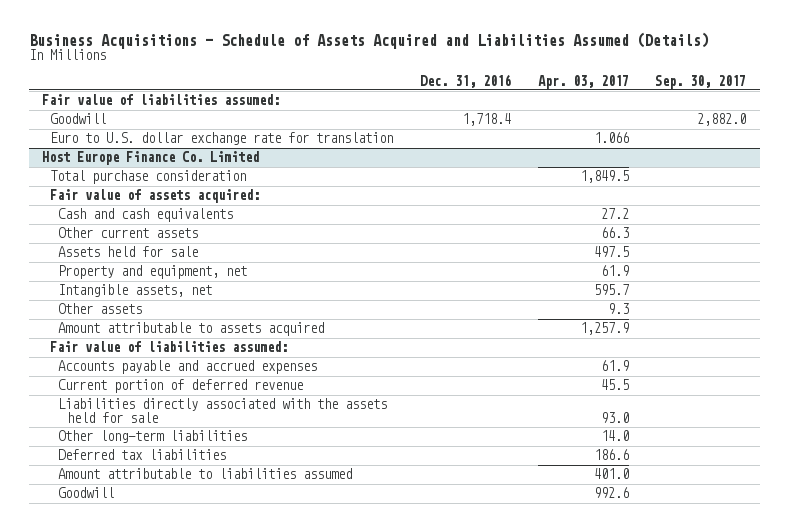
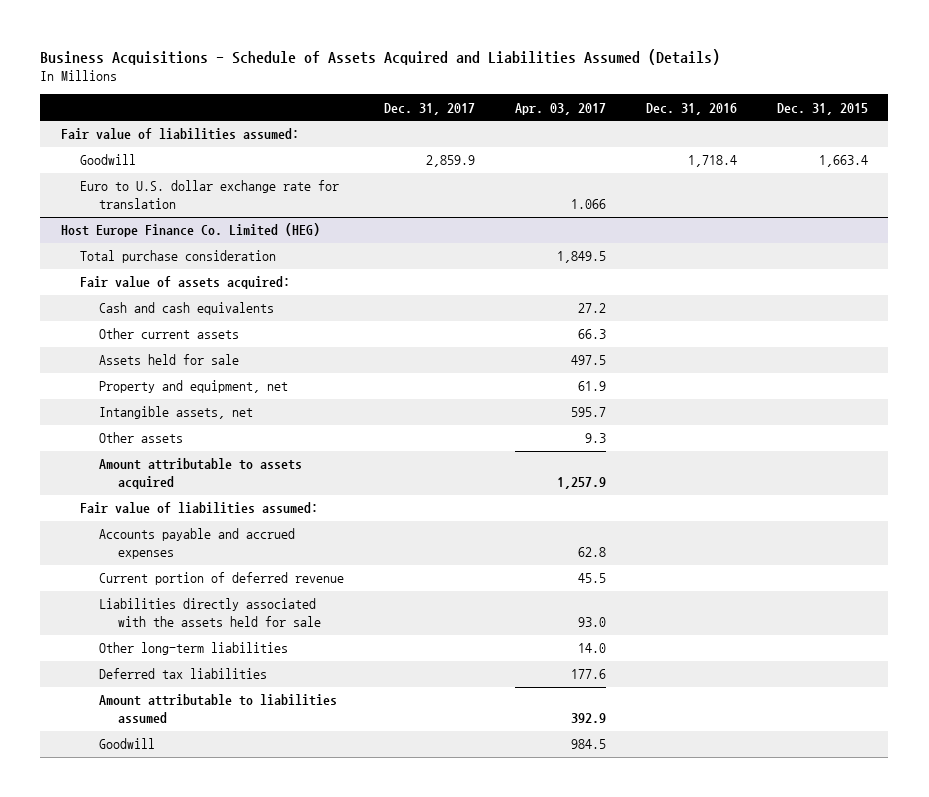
- | Dec. 31, 2016 | Apr. 03, 2017 | Sep. 30, 2017
+ | Dec. 31, 2017 | Apr. 03, 2017 | Dec. 31, 2016 | Dec. 31, 2015
- Host Europe Finance Co. Limited
+ Host Europe Finance Co. Limited (HEG)
- Accounts payable and accrued expenses | | 61.9 |
+ Accounts payable and accrued expenses | | 62.8 | |
- Deferred tax liabilities | | 186.6 |
- Amount attributable to liabilities assumed | | 401.0 |
- Goodwill | | 992.6 |
+ Deferred tax liabilities | | 177.6 | |
+ Amount attributable to liabilities assumed | | 392.9 | |
+ Goodwill | | 984.5 | |

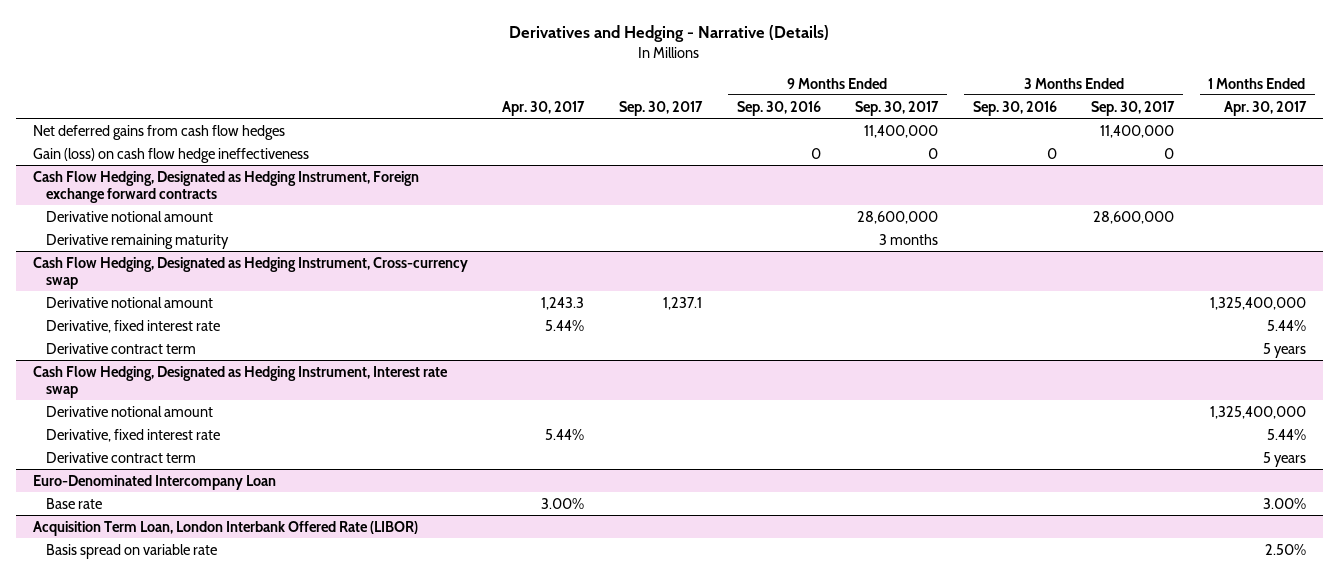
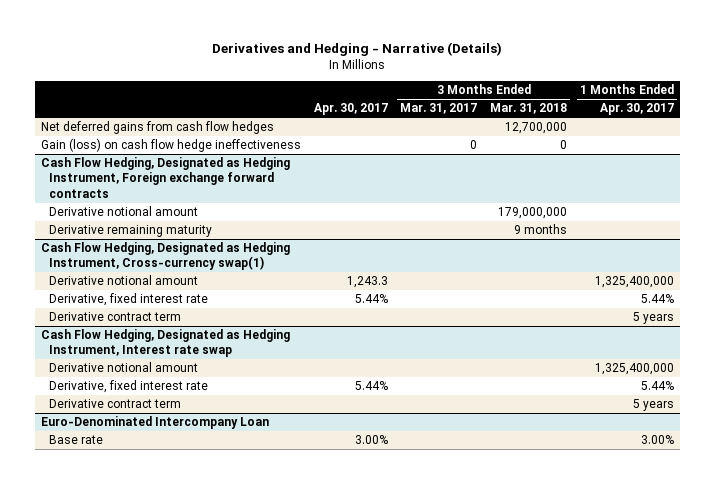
- | Apr. 30, 2017 | Sep. 30, 2017 | 9 Months Ended Sep. 30, 2016 | 9 Months Ended Sep. 30, 2017 | 3 Months Ended Sep. 30, 2016 | 3 Months Ended Sep. 30, 2017 | 1 Months Ended Apr. 30, 2017
+ | Apr. 30, 2017 | 3 Months Ended Mar. 31, 2017 | 3 Months Ended Mar. 31, 2018 | 1 Months Ended Apr. 30, 2017
- Cash Flow Hedging, Designated as Hedging Instrument, Cross-currency swap
+ Cash Flow Hedging, Designated as Hedging Instrument, Cross-currency swap(1)
- Acquisition Term Loan, London Interbank Offered Rate (LIBOR)
- Basis spread on variable rate | | | | | | | 2.50%

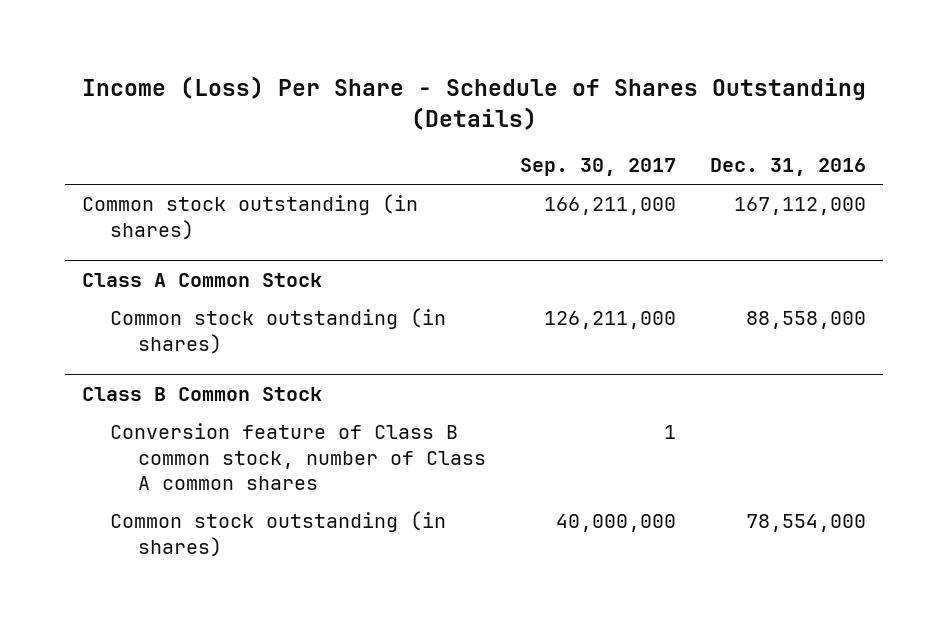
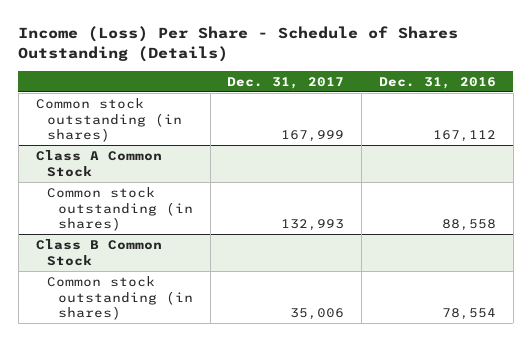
- | Sep. 30, 2017 | Dec. 31, 2016
+ | Dec. 31, 2017 | Dec. 31, 2016
- Common stock outstanding (in shares) | 166,211,000 | 167,112,000
+ Common stock outstanding (in shares) | 167,999 | 167,112
@ Class A Common Stock
- Common stock outstanding (in shares) | 126,211,000 | 88,558,000
+ Common stock outstanding (in shares) | 132,993 | 88,558
@ Class B Common Stock
- Conversion feature of Class B common stock, number of Class A common shares | 1 |
- Common stock outstanding (in shares) | 40,000,000 | 78,554,000
+ Common stock outstanding (in shares) | 35,006 | 78,554

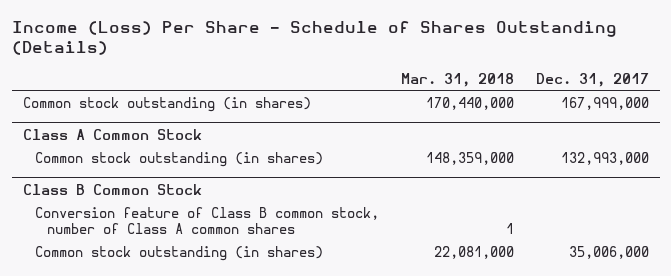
- | Dec. 31, 2017 | Dec. 31, 2016
+ | Mar. 31, 2018 | Dec. 31, 2017
- Common stock outstanding (in shares) | 167,999 | 167,112
+ Common stock outstanding (in shares) | 170,440,000 | 167,999,000
@ Class A Common Stock
- Common stock outstanding (in shares) | 132,993 | 88,558
+ Common stock outstanding (in shares) | 148,359,000 | 132,993,000
@ Class B Common Stock
- Common stock outstanding (in shares) | 35,006 | 78,554
+ Conversion feature of Class B common stock, number of Class A common shares | 1 |
+ Common stock outstanding (in shares) | 22,081,000 | 35,006,000

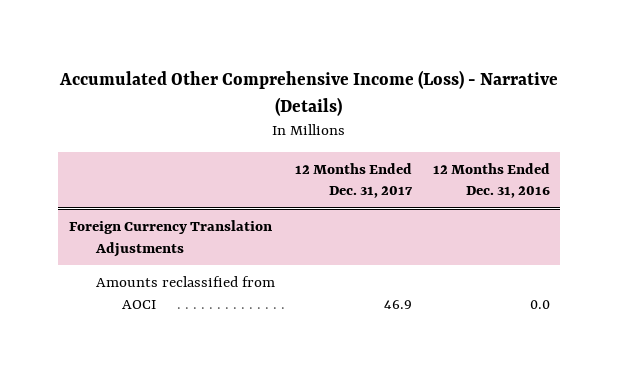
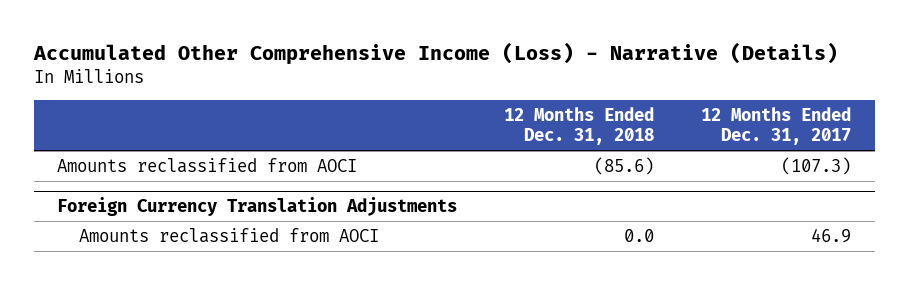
- | 12 Months Ended Dec. 31, 2017 | 12 Months Ended Dec. 31, 2016
+ | 12 Months Ended Dec. 31, 2018 | 12 Months Ended Dec. 31, 2017
+ Amounts reclassified from AOCI | (85.6) | (107.3)

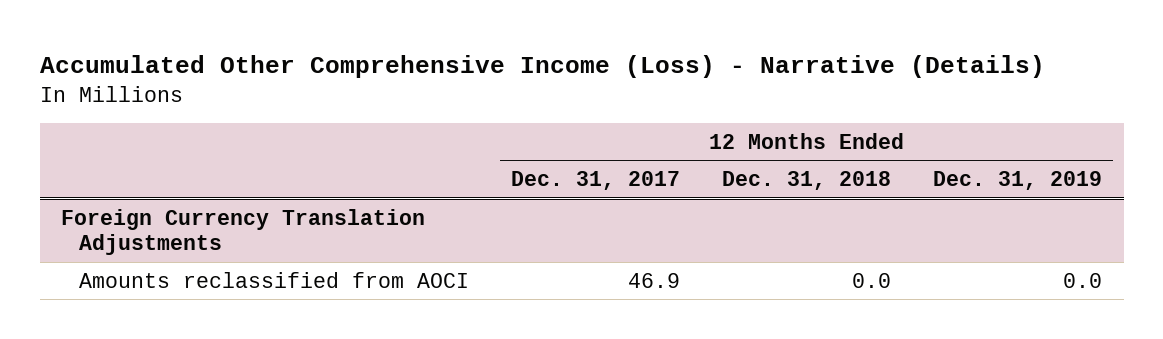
- | 12 Months Ended Dec. 31, 2018 | 12 Months Ended Dec. 31, 2017
+ | 12 Months Ended Dec. 31, 2017 | 12 Months Ended Dec. 31, 2018 | 12 Months Ended Dec. 31, 2019
- Amounts reclassified from AOCI | (85.6) | (107.3)

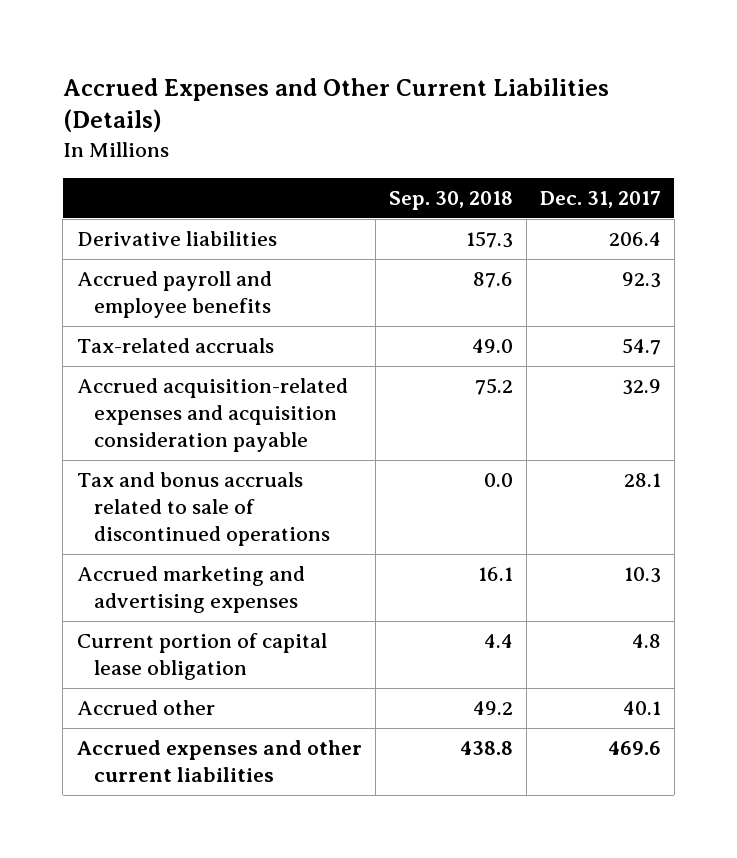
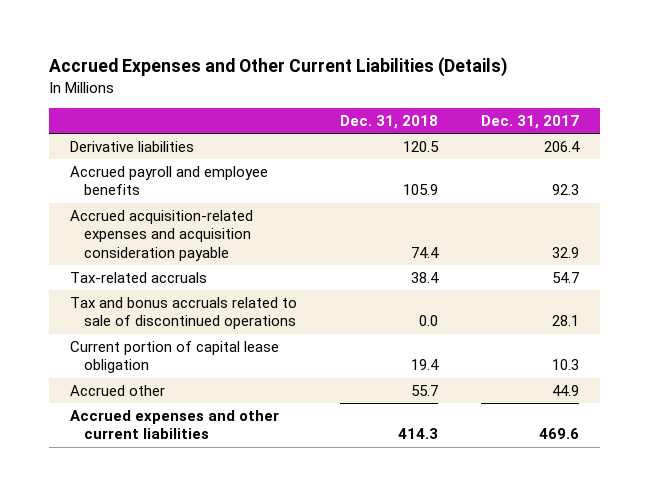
- | Sep. 30, 2018 | Dec. 31, 2017
+ | Dec. 31, 2018 | Dec. 31, 2017
moved down: Tax-related accruals | 38.4 | 54.7
- Accrued marketing and advertising expenses | 16.1 | 10.3
- Current portion of capital lease obligation | 4.4 | 4.8
- Accrued other | 49.2 | 40.1
+ Current portion of capital lease obligation | 19.4 | 10.3
+ Accrued other | 55.7 | 44.9

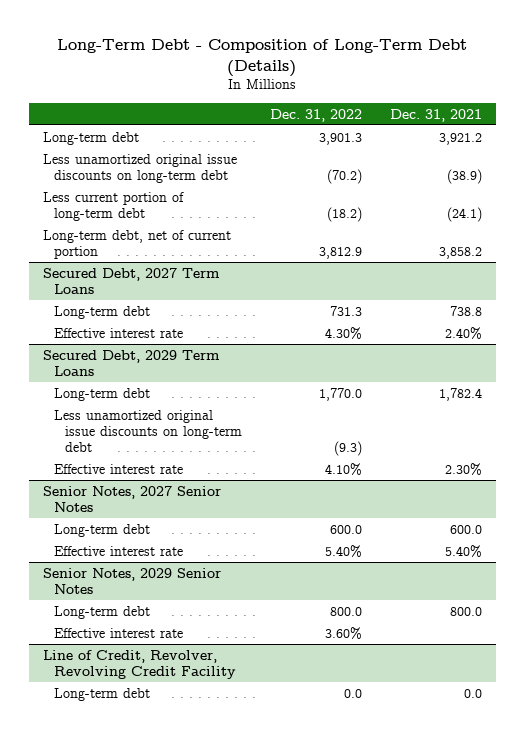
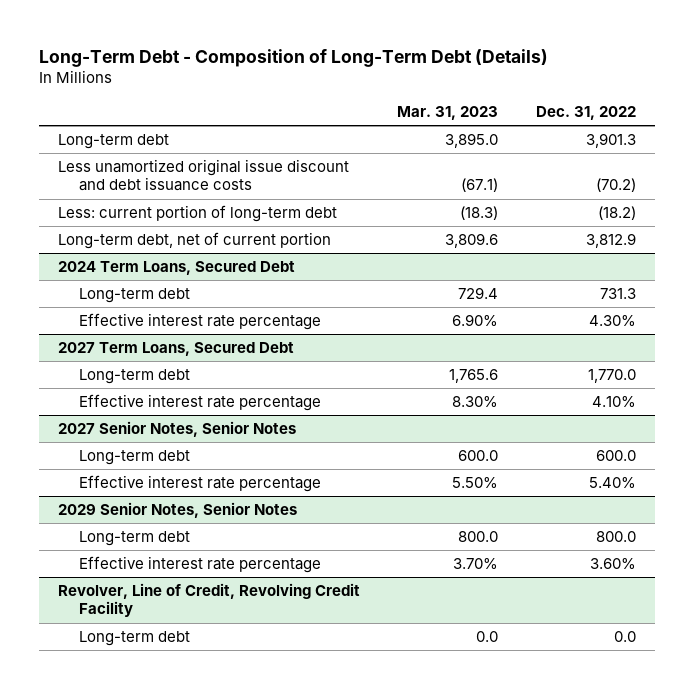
- | Dec. 31, 2022 | Dec. 31, 2021
+ | Mar. 31, 2023 | Dec. 31, 2022
- Less unamortized original issue discounts on long-term debt | (70.2) | (38.9)
- Less current portion of long-term debt | (18.2) | (24.1)
+ Less unamortized original issue discount and debt issuance costs | (67.1) | (70.2)
+ Less: current portion of long-term debt | (18.3) | (18.2)
- Secured Debt, 2027 Term Loans
+ 2024 Term Loans, Secured Debt
- Effective interest rate | 4.30% | 2.40%
- Secured Debt, 2029 Term Loans
+ Effective interest rate percentage | 6.90% | 4.30%
+ 2027 Term Loans, Secured Debt
- Less unamortized original issue discounts on long-term debt | (9.3) |
- Effective interest rate | 4.10% | 2.30%
- Senior Notes, 2027 Senior Notes
+ Effective interest rate percentage | 8.30% | 4.10%
+ 2027 Senior Notes, Senior Notes
- Effective interest rate | 5.40% | 5.40%
- Senior Notes, 2029 Senior Notes
+ Effective interest rate percentage | 5.50% | 5.40%
+ 2029 Senior Notes, Senior Notes
- Effective interest rate | 3.60% |
- Line of Credit, Revolver, Revolving Credit Facility
+ Effective interest rate percentage | 3.70% | 3.60%
+ Revolver, Line of Credit, Revolving Credit Facility

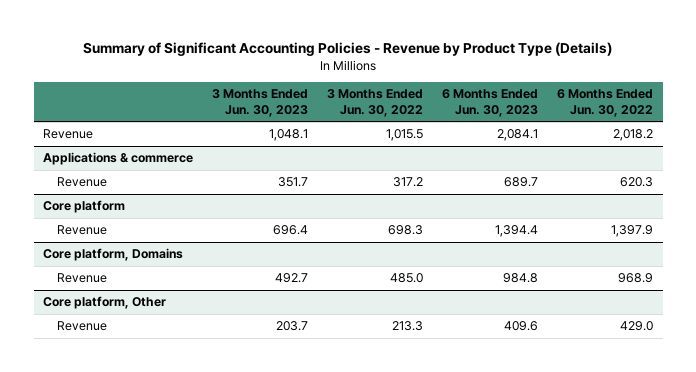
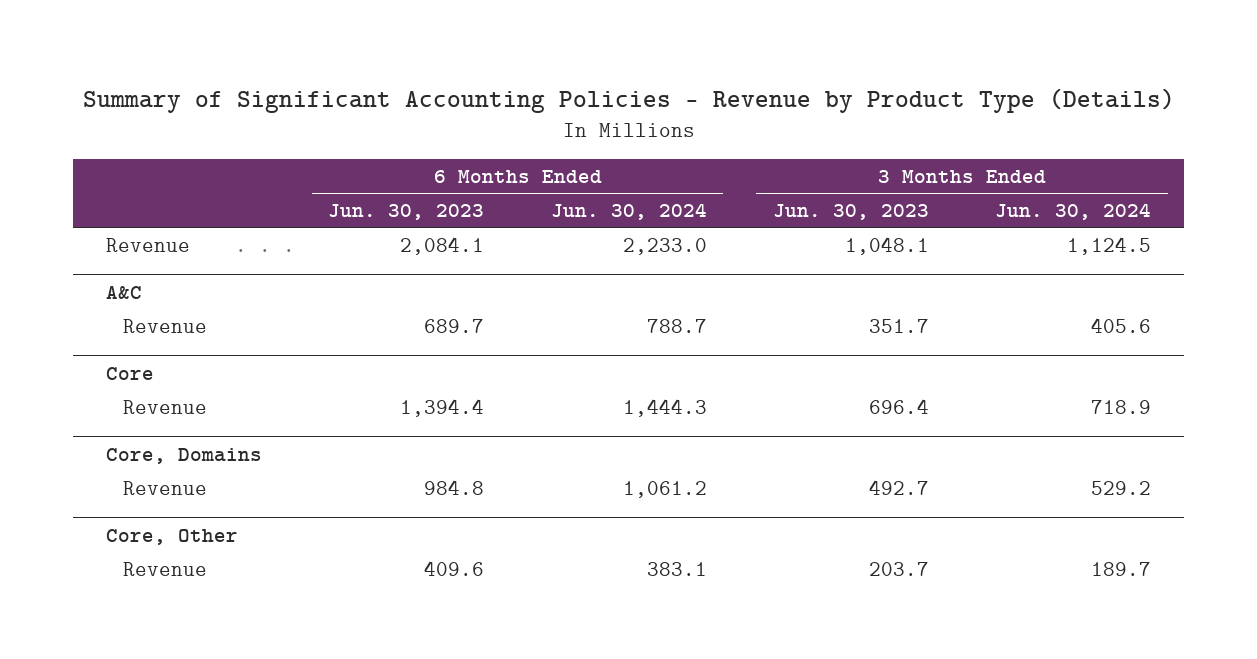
- | 3 Months Ended Jun. 30, 2023 | 3 Months Ended Jun. 30, 2022 | 6 Months Ended Jun. 30, 2023 | 6 Months Ended Jun. 30, 2022
+ | 6 Months Ended Jun. 30, 2023 | 6 Months Ended Jun. 30, 2024 | 3 Months Ended Jun. 30, 2023 | 3 Months Ended Jun. 30, 2024
- Applications & commerce
+ A&C
- Core platform
+ Core
- Core platform, Domains
+ Core, Domains
- Core platform, Other
+ Core, Other

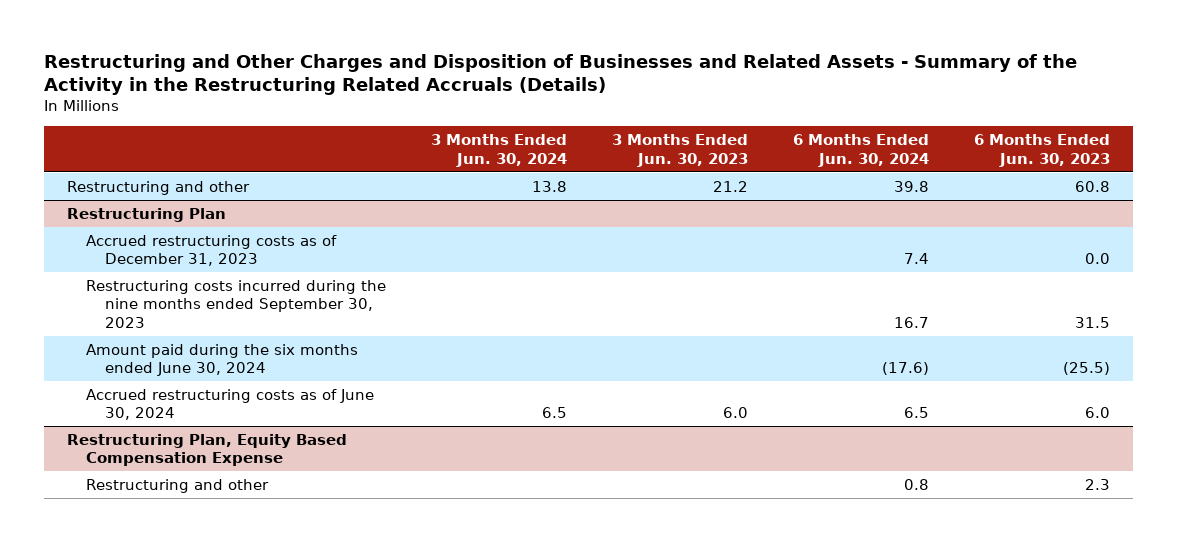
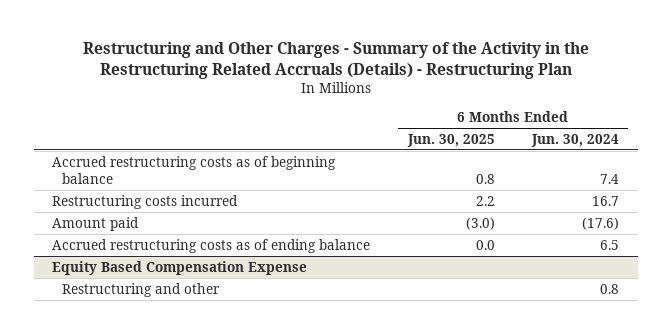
- Restructuring and Other Charges and Disposition of Businesses and Related Assets - Summary of the Activity in the Restructuring Related Accruals (Details)
+ Restructuring and Other Charges - Summary of the Activity in the Restructuring Related Accruals (Details) - Restructuring Plan
- | 3 Months Ended Jun. 30, 2024 | 3 Months Ended Jun. 30, 2023 | 6 Months Ended Jun. 30, 2024 | 6 Months Ended Jun. 30, 2023
+ | 6 Months Ended Jun. 30, 2025 | 6 Months Ended Jun. 30, 2024
- Restructuring and other | 13.8 | 21.2 | 39.8 | 60.8
- Restructuring Plan
- Accrued restructuring costs as of December 31, 2023 | | | 7.4 | 0.0
- Restructuring costs incurred during the nine months ended September 30, 2023 | | | 16.7 | 31.5
- Amount paid during the six months ended June 30, 2024 | | | (17.6) | (25.5)
- Accrued restructuring costs as of June 30, 2024 | 6.5 | 6.0 | 6.5 | 6.0
- Restructuring Plan, Equity Based Compensation Expense
+ Accrued restructuring costs as of beginning balance | 0.8 | 7.4
+ Restructuring costs incurred | 2.2 | 16.7
+ Amount paid | (3.0) | (17.6)
+ Accrued restructuring costs as of ending balance | 0.0 | 6.5
+ Equity Based Compensation Expense

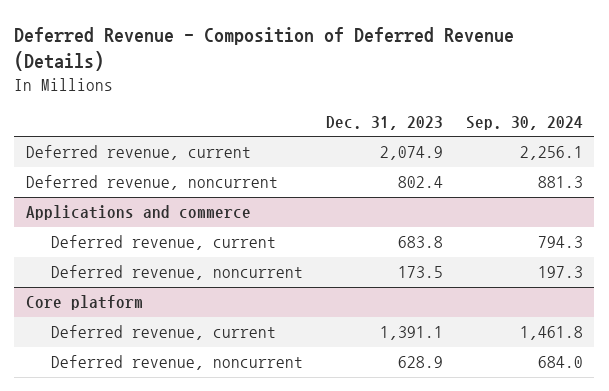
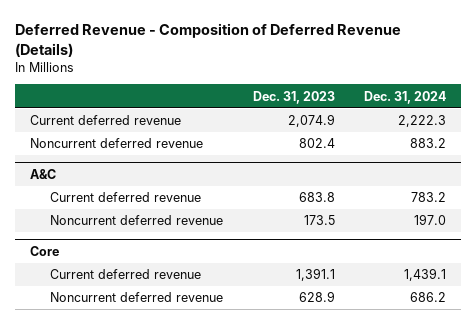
- | Dec. 31, 2023 | Sep. 30, 2024
+ | Dec. 31, 2023 | Dec. 31, 2024
- Deferred revenue, current | 2,074.9 | 2,256.1
- Deferred revenue, noncurrent | 802.4 | 881.3
- Applications and commerce
- Deferred revenue, current | 683.8 | 794.3
- Deferred revenue, noncurrent | 173.5 | 197.3
- Core platform
- Deferred revenue, current | 1,391.1 | 1,461.8
- Deferred revenue, noncurrent | 628.9 | 684.0
+ Current deferred revenue | 2,074.9 | 2,222.3
+ Noncurrent deferred revenue | 802.4 | 883.2
+ A&C
+ Current deferred revenue | 683.8 | 783.2
+ Noncurrent deferred revenue | 173.5 | 197.0
+ Core
+ Current deferred revenue | 1,391.1 | 1,439.1
+ Noncurrent deferred revenue | 628.9 | 686.2

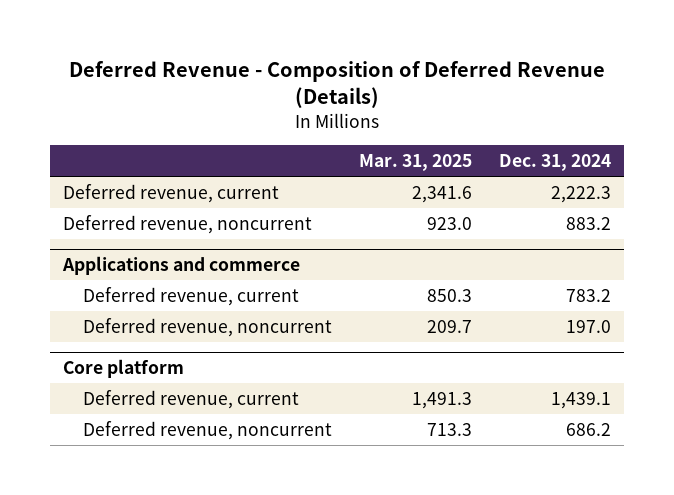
- | Dec. 31, 2023 | Dec. 31, 2024
+ | Mar. 31, 2025 | Dec. 31, 2024
- Current deferred revenue | 2,074.9 | 2,222.3
- Noncurrent deferred revenue | 802.4 | 883.2
- A&C
- Current deferred revenue | 683.8 | 783.2
- Noncurrent deferred revenue | 173.5 | 197.0
- Core
- Current deferred revenue | 1,391.1 | 1,439.1
- Noncurrent deferred revenue | 628.9 | 686.2
+ Deferred revenue, current | 2,341.6 | 2,222.3
+ Deferred revenue, noncurrent | 923.0 | 883.2
+ Applications and commerce
+ Deferred revenue, current | 850.3 | 783.2
+ Deferred revenue, noncurrent | 209.7 | 197.0
+ Core platform
+ Deferred revenue, current | 1,491.3 | 1,439.1
+ Deferred revenue, noncurrent | 713.3 | 686.2

